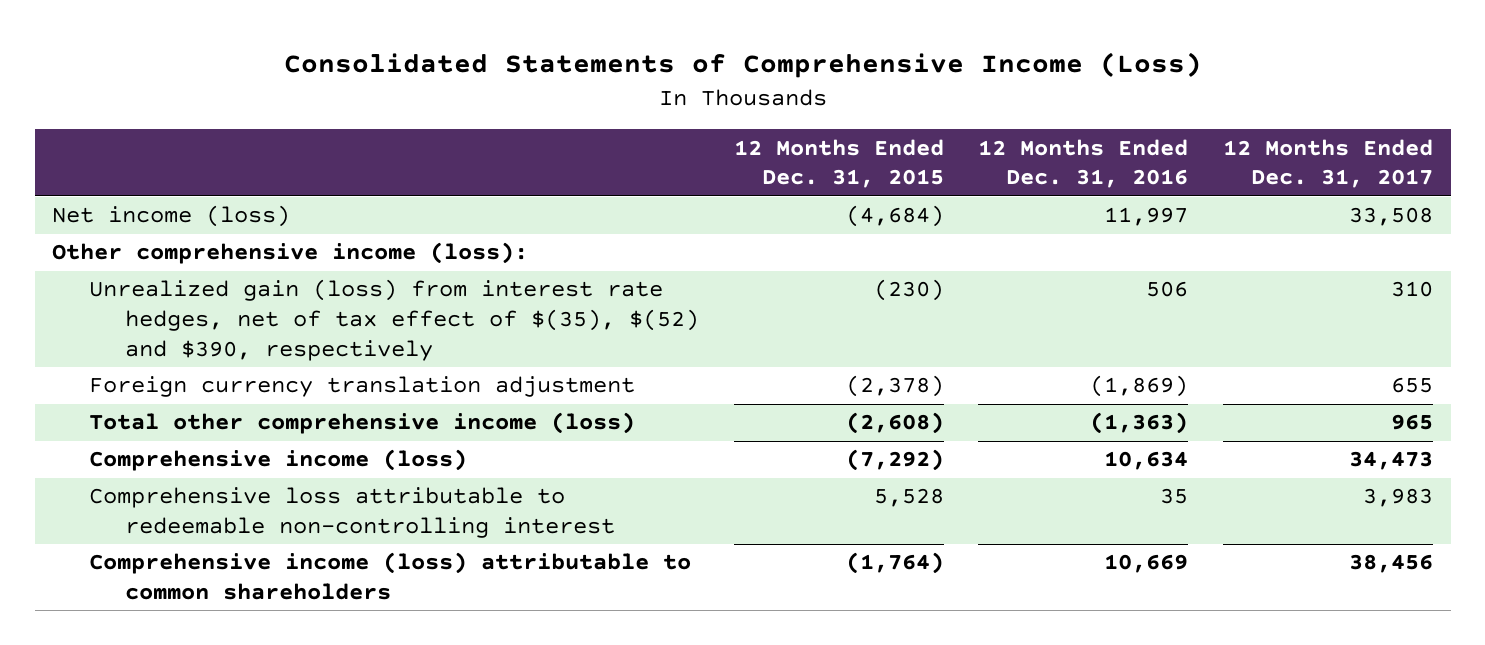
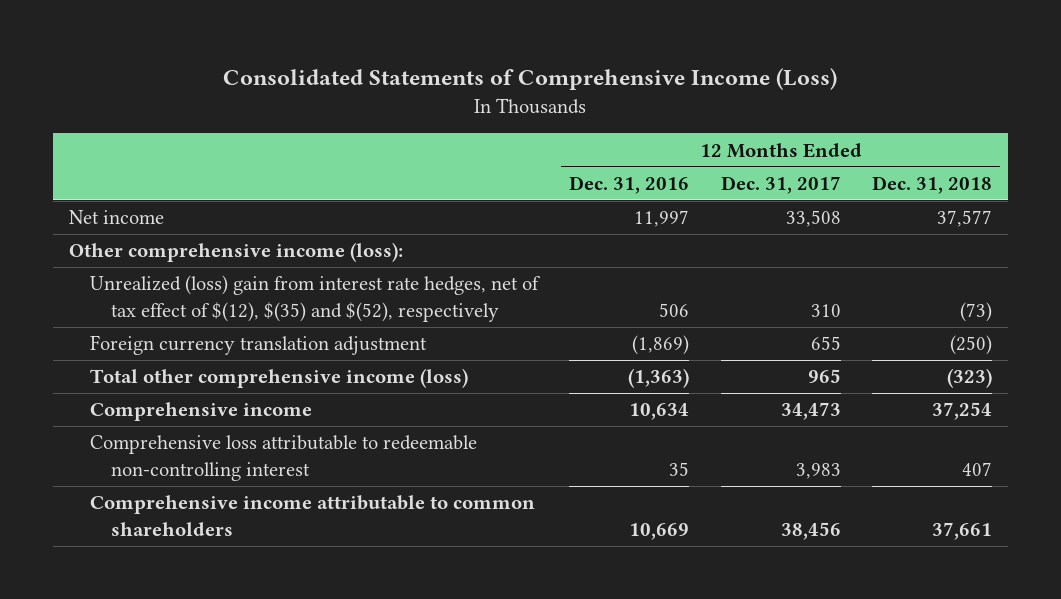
- | 12 Months Ended Dec. 31, 2015 | 12 Months Ended Dec. 31, 2016 | 12 Months Ended Dec. 31, 2017
+ | 12 Months Ended Dec. 31, 2016 | 12 Months Ended Dec. 31, 2017 | 12 Months Ended Dec. 31, 2018
- Net income (loss) | (4,684) | 11,997 | 33,508
+ Net income | 11,997 | 33,508 | 37,577
- Unrealized gain (loss) from interest rate hedges, net of tax effect of $(35), $(52) and $390, respectively | (230) | 506 | 310
+ Unrealized (loss) gain from interest rate hedges, net of tax effect of $(12), $(35) and $(52), respectively | 506 | 310 | (73)
- Comprehensive income (loss) | (7,292) | 10,634 | 34,473
+ Comprehensive income | 10,634 | 34,473 | 37,254
- Comprehensive income (loss) attributable to common shareholders | (1,764) | 10,669 | 38,456
+ Comprehensive income attributable to common shareholders | 10,669 | 38,456 | 37,661

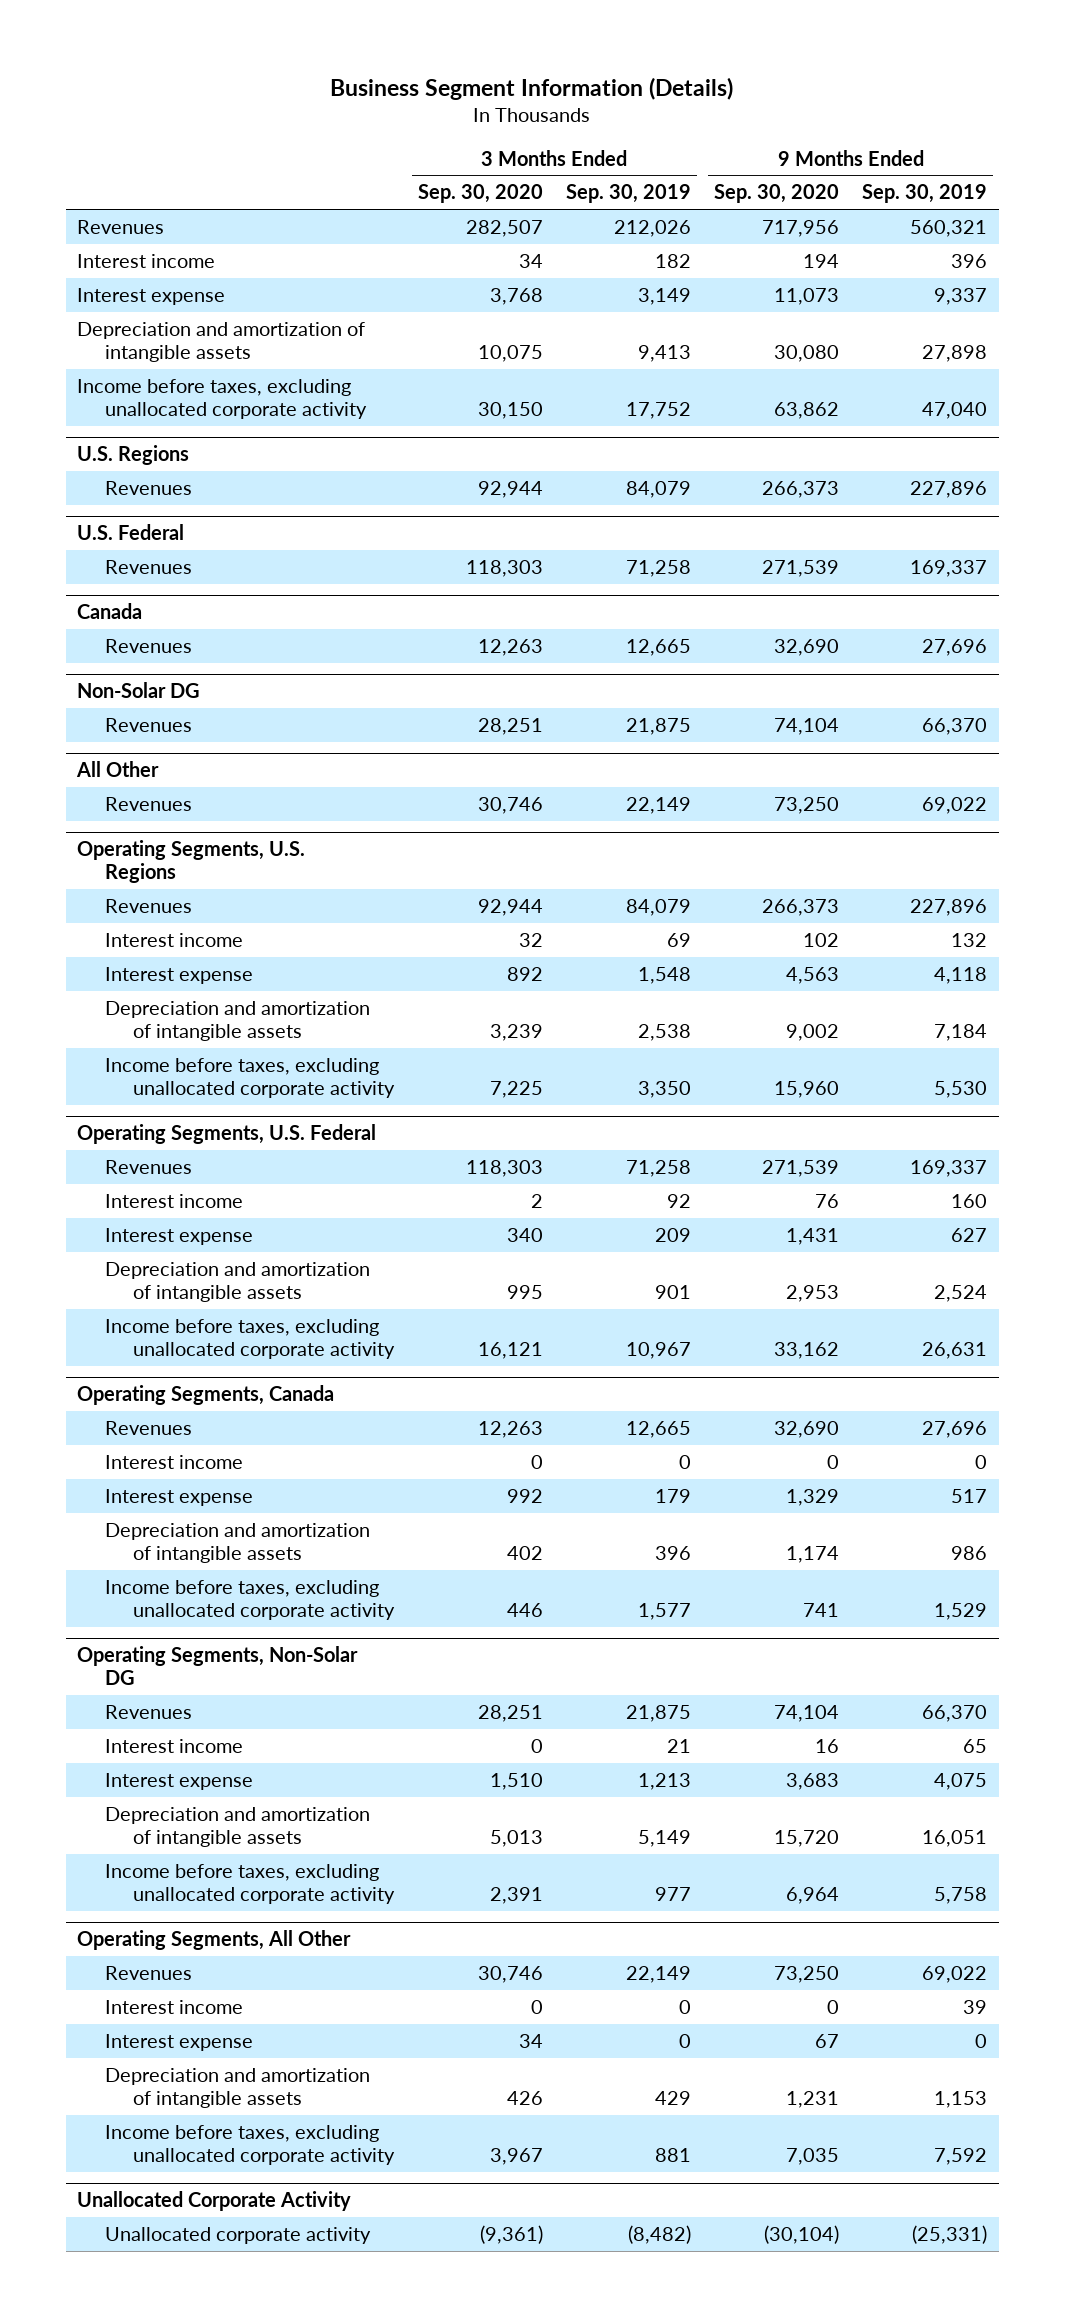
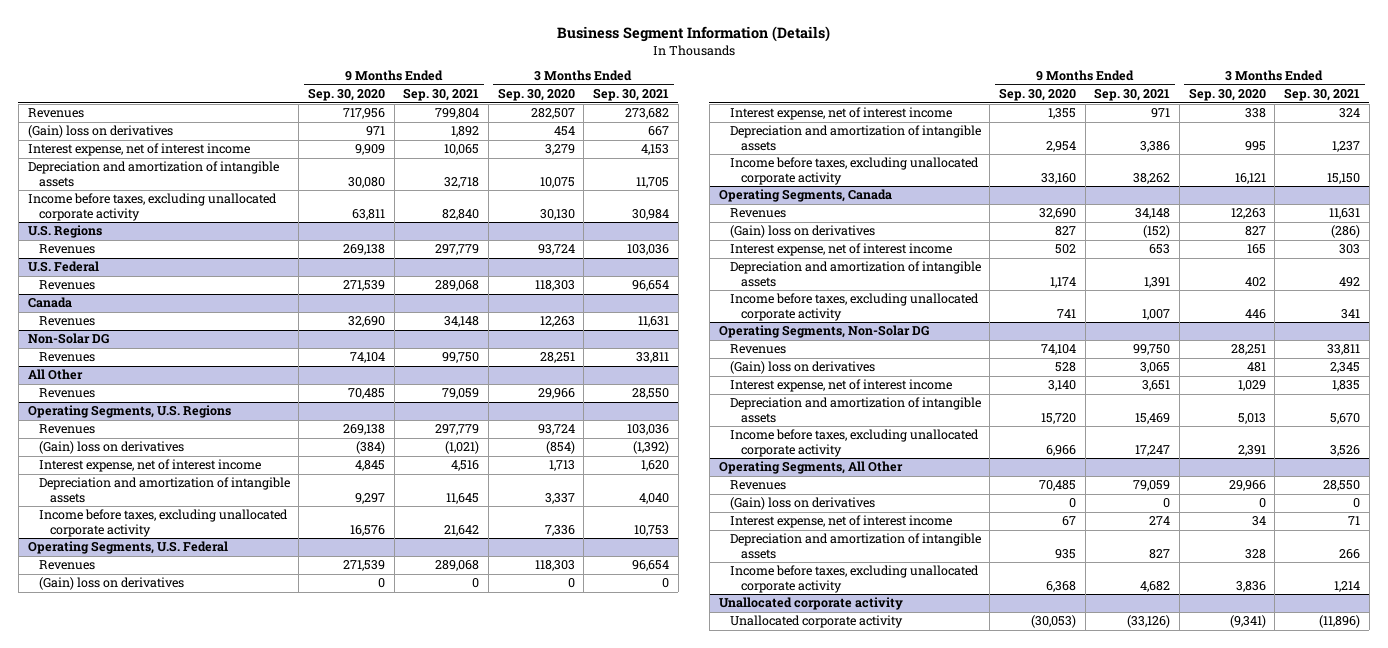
- | 3 Months Ended Sep. 30, 2020 | 3 Months Ended Sep. 30, 2019 | 9 Months Ended Sep. 30, 2020 | 9 Months Ended Sep. 30, 2019
+ | 9 Months Ended Sep. 30, 2020 | 9 Months Ended Sep. 30, 2021 | 3 Months Ended Sep. 30, 2020 | 3 Months Ended Sep. 30, 2021
- Interest income | 34 | 182 | 194 | 396
- Interest expense | 3,768 | 3,149 | 11,073 | 9,337
+ (Gain) loss on derivatives | 971 | 1,892 | 454 | 667
+ Interest expense, net of interest income | 9,909 | 10,065 | 3,279 | 4,153
- Income before taxes, excluding unallocated corporate activity | 30,150 | 17,752 | 63,862 | 47,040
+ Income before taxes, excluding unallocated corporate activity | 63,811 | 82,840 | 30,130 | 30,984
@ U.S. Regions
- Revenues | 92,944 | 84,079 | 266,373 | 227,896
+ Revenues | 269,138 | 297,779 | 93,724 | 103,036
@ All Other
- Revenues | 30,746 | 22,149 | 73,250 | 69,022
+ Revenues | 70,485 | 79,059 | 29,966 | 28,550
@ Operating Segments, U.S. Regions
- Revenues | 92,944 | 84,079 | 266,373 | 227,896
- Interest income | 32 | 69 | 102 | 132
- Interest expense | 892 | 1,548 | 4,563 | 4,118
- Depreciation and amortization of intangible assets | 3,239 | 2,538 | 9,002 | 7,184
- Income before taxes, excluding unallocated corporate activity | 7,225 | 3,350 | 15,960 | 5,530
+ Revenues | 269,138 | 297,779 | 93,724 | 103,036
+ (Gain) loss on derivatives | (384) | (1,021) | (854) | (1,392)
+ Interest expense, net of interest income | 4,845 | 4,516 | 1,713 | 1,620
+ Depreciation and amortization of intangible assets | 9,297 | 11,645 | 3,337 | 4,040
+ Income before taxes, excluding unallocated corporate activity | 16,576 | 21,642 | 7,336 | 10,753
@ Operating Segments, U.S. Federal
- Interest income | 2 | 92 | 76 | 160
- Interest expense | 340 | 209 | 1,431 | 627
- Depreciation and amortization of intangible assets | 995 | 901 | 2,953 | 2,524
- Income before taxes, excluding unallocated corporate activity | 16,121 | 10,967 | 33,162 | 26,631
+ (Gain) loss on derivatives | 0 | 0 | 0 | 0
+ Interest expense, net of interest income | 1,355 | 971 | 338 | 324
+ Depreciation and amortization of intangible assets | 2,954 | 3,386 | 995 | 1,237
+ Income before taxes, excluding unallocated corporate activity | 33,160 | 38,262 | 16,121 | 15,150
@ Operating Segments, Canada
- Interest income | 0 | 0 | 0 | 0
- Interest expense | 992 | 179 | 1,329 | 517
+ (Gain) loss on derivatives | 827 | (152) | 827 | (286)
+ Interest expense, net of interest income | 502 | 653 | 165 | 303
@ Operating Segments, Non-Solar DG
- Interest income | 0 | 21 | 16 | 65
- Interest expense | 1,510 | 1,213 | 3,683 | 4,075
+ (Gain) loss on derivatives | 528 | 3,065 | 481 | 2,345
+ Interest expense, net of interest income | 3,140 | 3,651 | 1,029 | 1,835
- Income before taxes, excluding unallocated corporate activity | 2,391 | 977 | 6,964 | 5,758
+ Income before taxes, excluding unallocated corporate activity | 6,966 | 17,247 | 2,391 | 3,526
@ Operating Segments, All Other
- Revenues | 30,746 | 22,149 | 73,250 | 69,022
- Interest income | 0 | 0 | 0 | 39
- Interest expense | 34 | 0 | 67 | 0
- Depreciation and amortization of intangible assets | 426 | 429 | 1,231 | 1,153
- Income before taxes, excluding unallocated corporate activity | 3,967 | 881 | 7,035 | 7,592
- Unallocated Corporate Activity
- Unallocated corporate activity | (9,361) | (8,482) | (30,104) | (25,331)
@ Operating Segments, All Other
+ Revenues | 70,485 | 79,059 | 29,966 | 28,550
+ (Gain) loss on derivatives | 0 | 0 | 0 | 0
+ Interest expense, net of interest income | 67 | 274 | 34 | 71
+ Depreciation and amortization of intangible assets | 935 | 827 | 328 | 266
+ Income before taxes, excluding unallocated corporate activity | 6,368 | 4,682 | 3,836 | 1,214
+ Unallocated corporate activity
+ Unallocated corporate activity | (30,053) | (33,126) | (9,341) | (11,896)

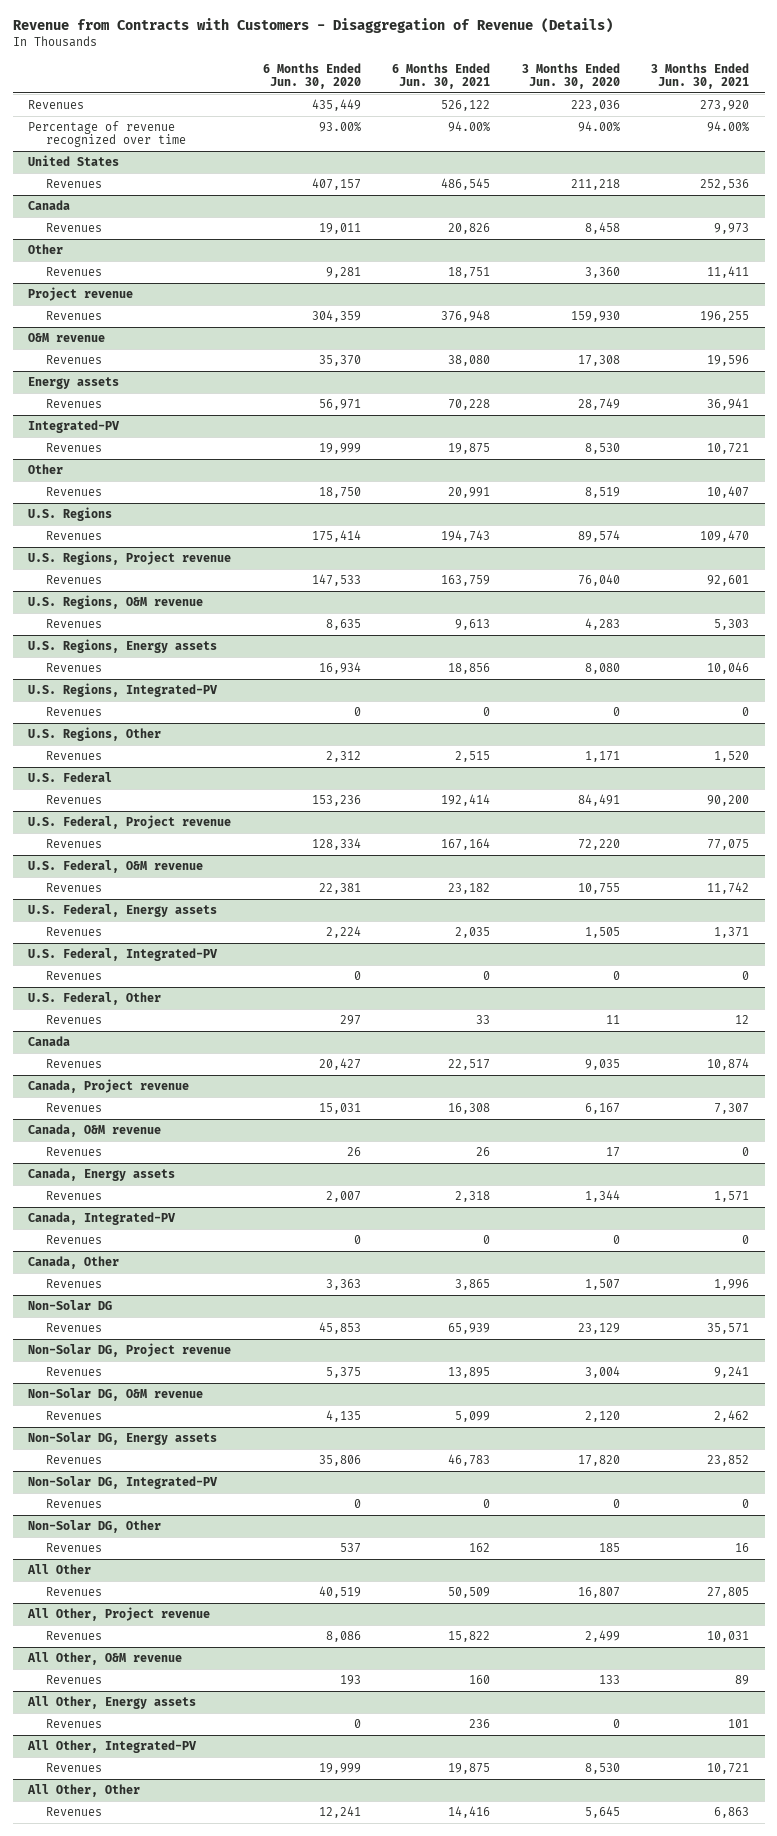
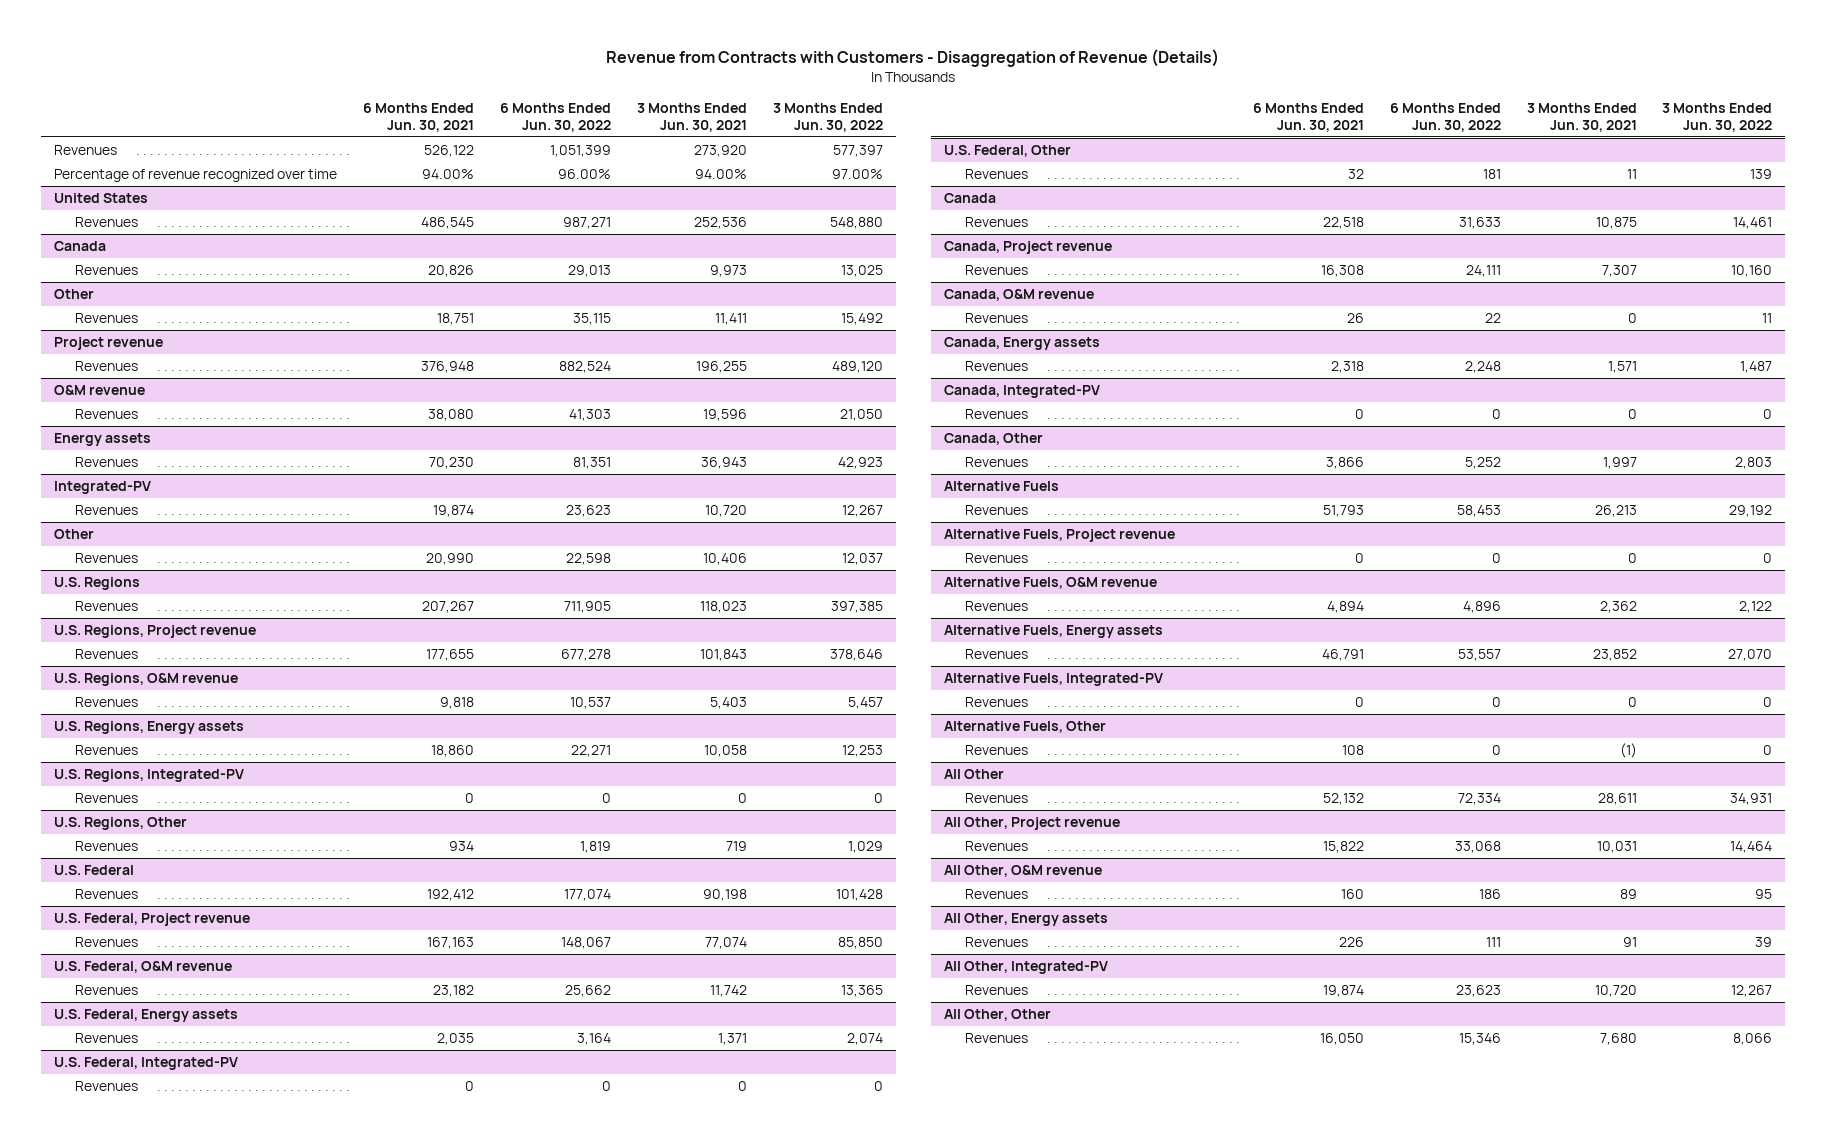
- | 6 Months Ended Jun. 30, 2020 | 6 Months Ended Jun. 30, 2021 | 3 Months Ended Jun. 30, 2020 | 3 Months Ended Jun. 30, 2021
+ | 6 Months Ended Jun. 30, 2021 | 6 Months Ended Jun. 30, 2022 | 3 Months Ended Jun. 30, 2021 | 3 Months Ended Jun. 30, 2022
@ Energy assets
- Revenues | 56,971 | 70,228 | 28,749 | 36,941
+ Revenues | 70,230 | 81,351 | 36,943 | 42,923
@ Integrated-PV
- Revenues | 19,999 | 19,875 | 8,530 | 10,721
+ Revenues | 19,874 | 23,623 | 10,720 | 12,267
@ Other
- Revenues | 18,750 | 20,991 | 8,519 | 10,407
+ Revenues | 20,990 | 22,598 | 10,406 | 12,037
@ U.S. Regions
- Revenues | 175,414 | 194,743 | 89,574 | 109,470
+ Revenues | 207,267 | 711,905 | 118,023 | 397,385
@ U.S. Regions, Project revenue
- Revenues | 147,533 | 163,759 | 76,040 | 92,601
+ Revenues | 177,655 | 677,278 | 101,843 | 378,646
@ U.S. Regions, O&M revenue
- Revenues | 8,635 | 9,613 | 4,283 | 5,303
+ Revenues | 9,818 | 10,537 | 5,403 | 5,457
@ U.S. Regions, Energy assets
- Revenues | 16,934 | 18,856 | 8,080 | 10,046
+ Revenues | 18,860 | 22,271 | 10,058 | 12,253
@ U.S. Regions, Other
- Revenues | 2,312 | 2,515 | 1,171 | 1,520
+ Revenues | 934 | 1,819 | 719 | 1,029
@ U.S. Federal
- Revenues | 153,236 | 192,414 | 84,491 | 90,200
+ Revenues | 192,412 | 177,074 | 90,198 | 101,428
@ U.S. Federal, Project revenue
- Revenues | 128,334 | 167,164 | 72,220 | 77,075
+ Revenues | 167,163 | 148,067 | 77,074 | 85,850
@ U.S. Federal, Other
- Revenues | 297 | 33 | 11 | 12
+ Revenues | 32 | 181 | 11 | 139
@ Canada
- Revenues | 20,427 | 22,517 | 9,035 | 10,874
+ Revenues | 22,518 | 31,633 | 10,875 | 14,461
@ Canada, Other
- Revenues | 3,363 | 3,865 | 1,507 | 1,996
- Non-Solar DG
- Revenues | 45,853 | 65,939 | 23,129 | 35,571
- Non-Solar DG, Project revenue
- Revenues | 5,375 | 13,895 | 3,004 | 9,241
- Non-Solar DG, O&M revenue
- Revenues | 4,135 | 5,099 | 2,120 | 2,462
- Non-Solar DG, Energy assets
- Revenues | 35,806 | 46,783 | 17,820 | 23,852
- Non-Solar DG, Integrated-PV
@ Canada, Other
+ Revenues | 3,866 | 5,252 | 1,997 | 2,803
+ Alternative Fuels
+ Revenues | 51,793 | 58,453 | 26,213 | 29,192
+ Alternative Fuels, Project revenue
- Non-Solar DG, Other
- Revenues | 537 | 162 | 185 | 16
+ Alternative Fuels, O&M revenue
+ Revenues | 4,894 | 4,896 | 2,362 | 2,122
+ Alternative Fuels, Energy assets
+ Revenues | 46,791 | 53,557 | 23,852 | 27,070
+ Alternative Fuels, Integrated-PV
+ Revenues | 0 | 0 | 0 | 0
+ Alternative Fuels, Other
+ Revenues | 108 | 0 | (1) | 0
@ All Other
- Revenues | 40,519 | 50,509 | 16,807 | 27,805
+ Revenues | 52,132 | 72,334 | 28,611 | 34,931
@ All Other, Energy assets
- Revenues | 0 | 236 | 0 | 101
+ Revenues | 226 | 111 | 91 | 39
@ All Other, Integrated-PV
- Revenues | 19,999 | 19,875 | 8,530 | 10,721
+ Revenues | 19,874 | 23,623 | 10,720 | 12,267
@ All Other, Other
- Revenues | 12,241 | 14,416 | 5,645 | 6,863
+ Revenues | 16,050 | 15,346 | 7,680 | 8,066

